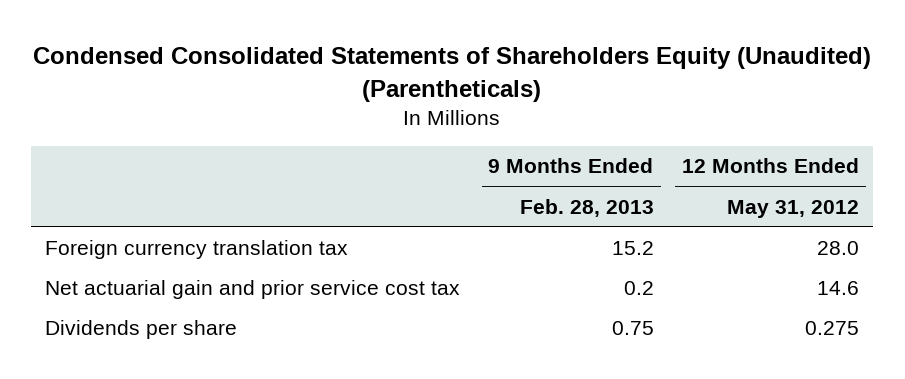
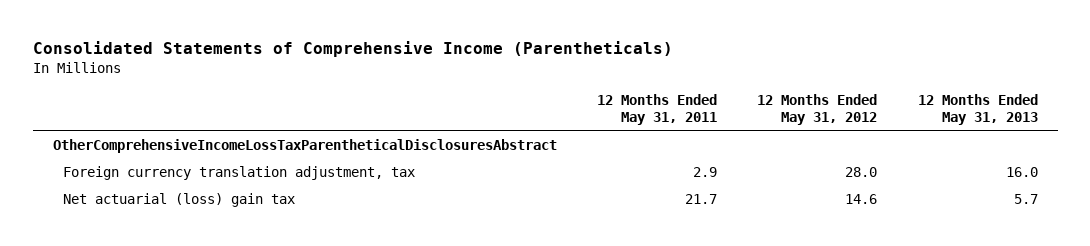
- Condensed Consolidated Statements of Shareholders Equity (Unaudited) (Parentheticals)
+ Consolidated Statements of Comprehensive Income (Parentheticals)
- | 9 Months Ended Feb. 28, 2013 | 12 Months Ended May 31, 2012
+ | 12 Months Ended May 31, 2011 | 12 Months Ended May 31, 2012 | 12 Months Ended May 31, 2013
- Foreign currency translation tax | 15.2 | 28.0
- Net actuarial gain and prior service cost tax | 0.2 | 14.6
- Dividends per share | 0.75 | 0.275
+ OtherComprehensiveIncomeLossTaxParentheticalDisclosuresAbstract
+ Foreign currency translation adjustment, tax | 2.9 | 28.0 | 16.0
+ Net actuarial (loss) gain tax | 21.7 | 14.6 | 5.7

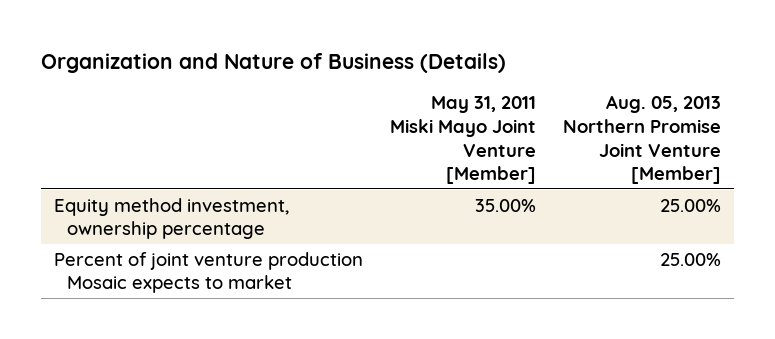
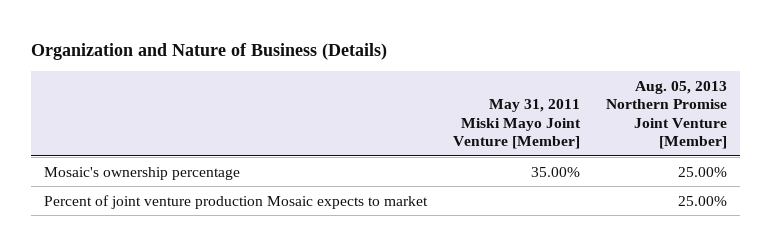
- Equity method investment, ownership percentage | 35.00% | 25.00%
+ Mosaic's ownership percentage | 35.00% | 25.00%

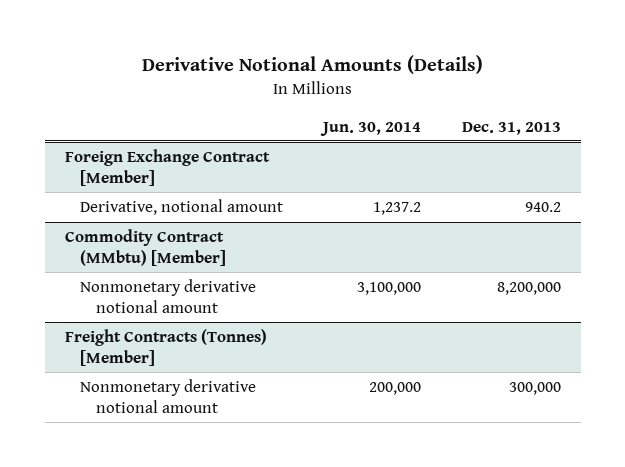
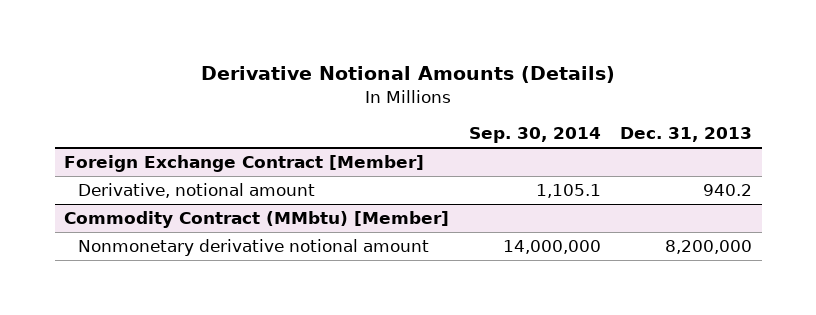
- | Jun. 30, 2014 | Dec. 31, 2013
+ | Sep. 30, 2014 | Dec. 31, 2013
- Freight Contracts (Tonnes) [Member]
- Nonmonetary derivative notional amount | 200,000 | 300,000

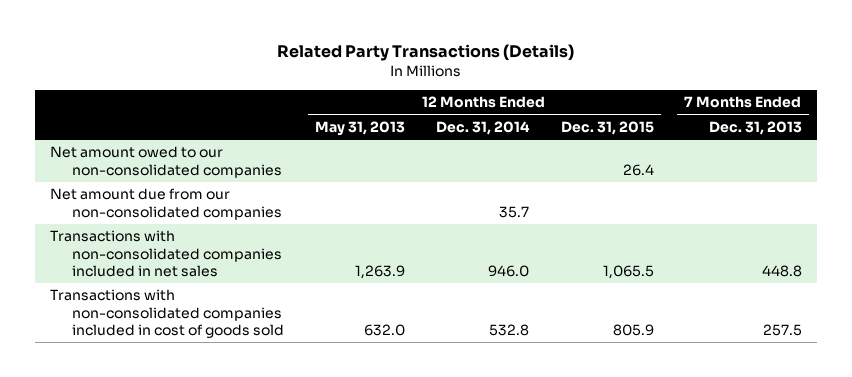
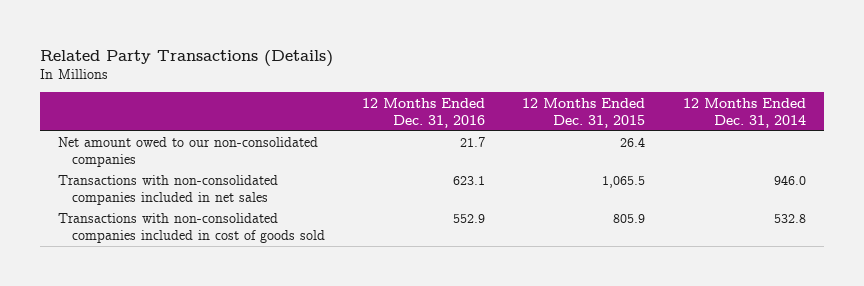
- | 12 Months Ended May 31, 2013 | 12 Months Ended Dec. 31, 2014 | 12 Months Ended Dec. 31, 2015 | 7 Months Ended Dec. 31, 2013
+ | 12 Months Ended Dec. 31, 2016 | 12 Months Ended Dec. 31, 2015 | 12 Months Ended Dec. 31, 2014
- Net amount due from our non-consolidated companies | | 35.7 | |

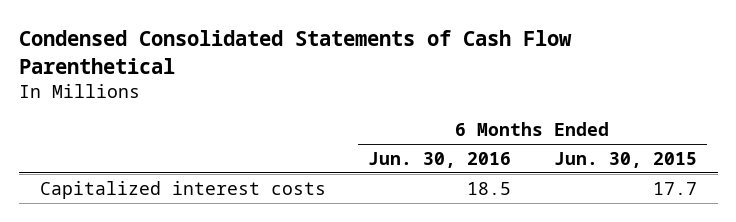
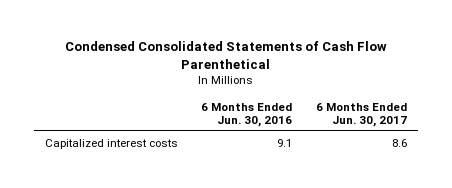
- | 6 Months Ended Jun. 30, 2016 | 6 Months Ended Jun. 30, 2015
+ | 6 Months Ended Jun. 30, 2016 | 6 Months Ended Jun. 30, 2017
- Capitalized interest costs | 18.5 | 17.7
+ Capitalized interest costs | 9.1 | 8.6

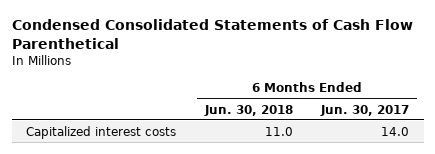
- | 6 Months Ended Jun. 30, 2016 | 6 Months Ended Jun. 30, 2017
+ | 6 Months Ended Jun. 30, 2018 | 6 Months Ended Jun. 30, 2017
- Capitalized interest costs | 9.1 | 8.6
+ Capitalized interest costs | 11.0 | 14.0

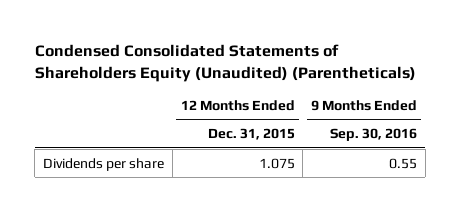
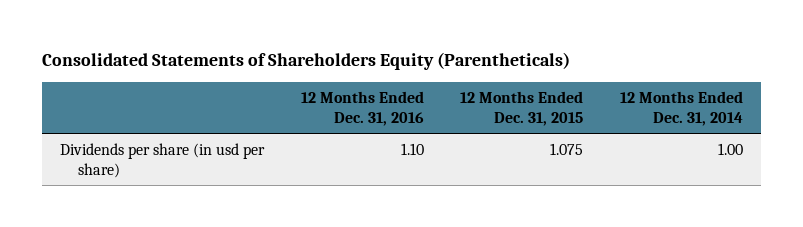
- Condensed Consolidated Statements of Shareholders Equity (Unaudited) (Parentheticals)
+ Consolidated Statements of Shareholders Equity (Parentheticals)
- | 12 Months Ended Dec. 31, 2015 | 9 Months Ended Sep. 30, 2016
+ | 12 Months Ended Dec. 31, 2016 | 12 Months Ended Dec. 31, 2015 | 12 Months Ended Dec. 31, 2014
- Dividends per share | 1.075 | 0.55
+ Dividends per share (in usd per share) | 1.10 | 1.075 | 1.00

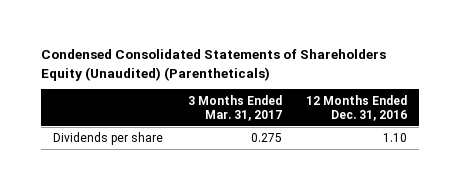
- Consolidated Statements of Shareholders Equity (Parentheticals)
+ Condensed Consolidated Statements of Shareholders Equity (Unaudited) (Parentheticals)
- | 12 Months Ended Dec. 31, 2016 | 12 Months Ended Dec. 31, 2015 | 12 Months Ended Dec. 31, 2014
+ | 3 Months Ended Mar. 31, 2017 | 12 Months Ended Dec. 31, 2016
- Dividends per share (in usd per share) | 1.10 | 1.075 | 1.00
+ Dividends per share | 0.275 | 1.10

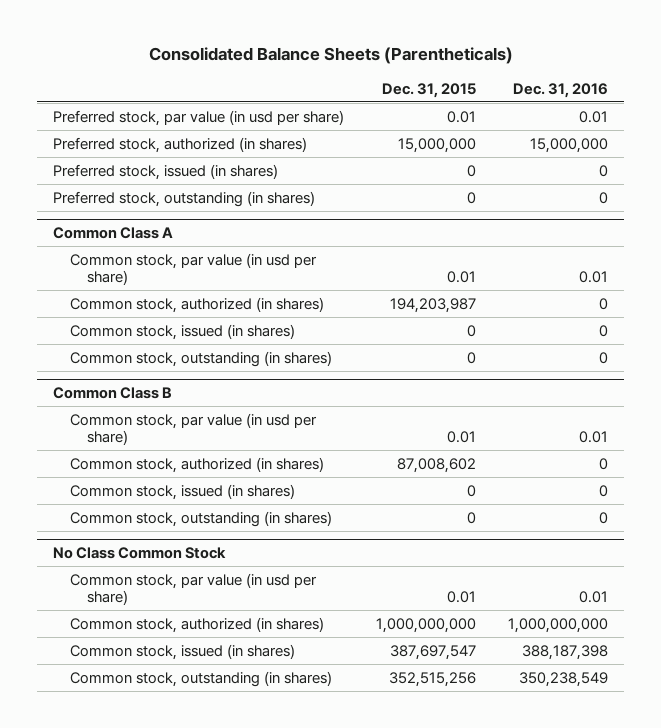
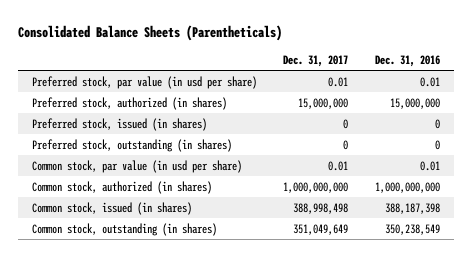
- | Dec. 31, 2015 | Dec. 31, 2016
+ | Dec. 31, 2017 | Dec. 31, 2016
- Common Class A
- Common stock, authorized (in shares) | 194,203,987 | 0
- Common stock, issued (in shares) | 0 | 0
- Common stock, outstanding (in shares) | 0 | 0
- Common Class B
- Common stock, par value (in usd per share) | 0.01 | 0.01
- Common stock, authorized (in shares) | 87,008,602 | 0
- Common stock, issued (in shares) | 0 | 0
- Common stock, outstanding (in shares) | 0 | 0
- No Class Common Stock
- Common stock, par value (in usd per share) | 0.01 | 0.01

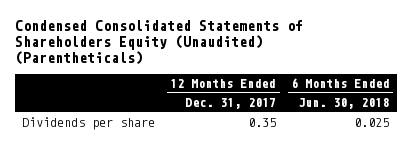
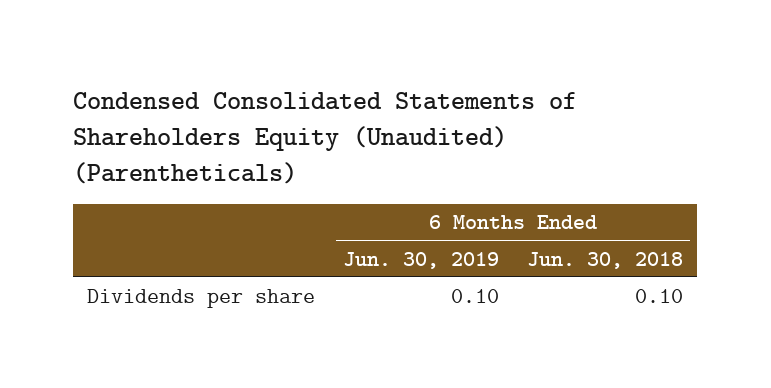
- | 12 Months Ended Dec. 31, 2017 | 6 Months Ended Jun. 30, 2018
+ | 6 Months Ended Jun. 30, 2019 | 6 Months Ended Jun. 30, 2018
- Dividends per share | 0.35 | 0.025
+ Dividends per share | 0.10 | 0.10

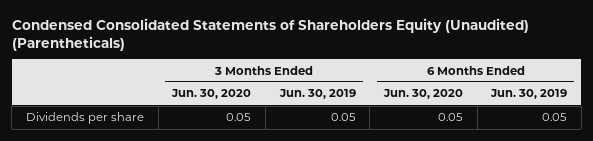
- | 6 Months Ended Jun. 30, 2019 | 6 Months Ended Jun. 30, 2018
+ | 3 Months Ended Jun. 30, 2020 | 3 Months Ended Jun. 30, 2019 | 6 Months Ended Jun. 30, 2020 | 6 Months Ended Jun. 30, 2019
- Dividends per share | 0.10 | 0.10
+ Dividends per share | 0.05 | 0.05 | 0.05 | 0.05

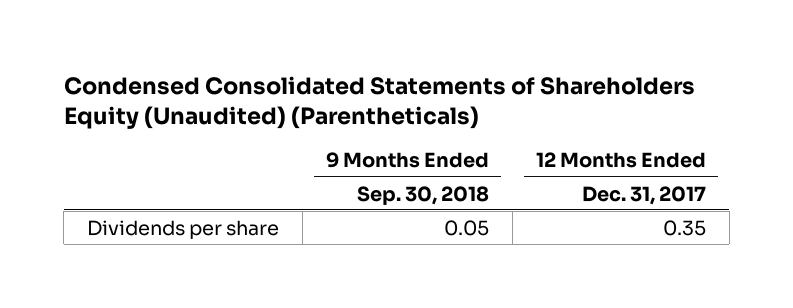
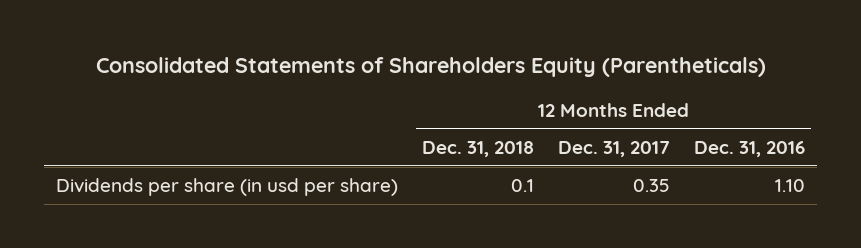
- Condensed Consolidated Statements of Shareholders Equity (Unaudited) (Parentheticals)
+ Consolidated Statements of Shareholders Equity (Parentheticals)
- | 9 Months Ended Sep. 30, 2018 | 12 Months Ended Dec. 31, 2017
+ | 12 Months Ended Dec. 31, 2018 | 12 Months Ended Dec. 31, 2017 | 12 Months Ended Dec. 31, 2016
- Dividends per share | 0.05 | 0.35
+ Dividends per share (in usd per share) | 0.1 | 0.35 | 1.10

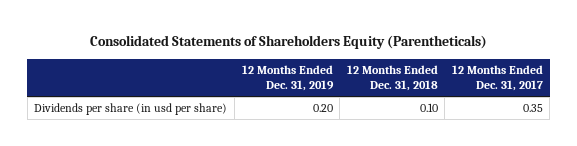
- | 12 Months Ended Dec. 31, 2018 | 12 Months Ended Dec. 31, 2017 | 12 Months Ended Dec. 31, 2016
+ | 12 Months Ended Dec. 31, 2019 | 12 Months Ended Dec. 31, 2018 | 12 Months Ended Dec. 31, 2017
- Dividends per share (in usd per share) | 0.1 | 0.35 | 1.10
+ Dividends per share (in usd per share) | 0.20 | 0.10 | 0.35

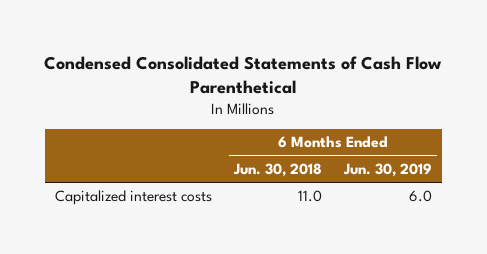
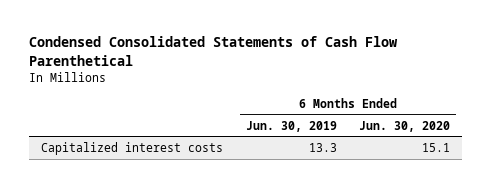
- | 6 Months Ended Jun. 30, 2018 | 6 Months Ended Jun. 30, 2019
+ | 6 Months Ended Jun. 30, 2019 | 6 Months Ended Jun. 30, 2020
- Capitalized interest costs | 11.0 | 6.0
+ Capitalized interest costs | 13.3 | 15.1

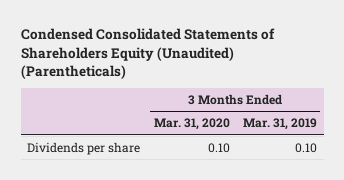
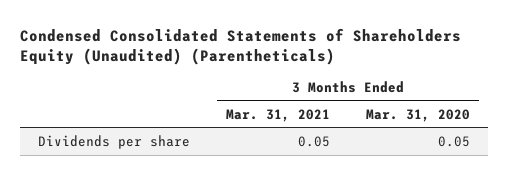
- | 3 Months Ended Mar. 31, 2020 | 3 Months Ended Mar. 31, 2019
+ | 3 Months Ended Mar. 31, 2021 | 3 Months Ended Mar. 31, 2020
- Dividends per share | 0.10 | 0.10
+ Dividends per share | 0.05 | 0.05

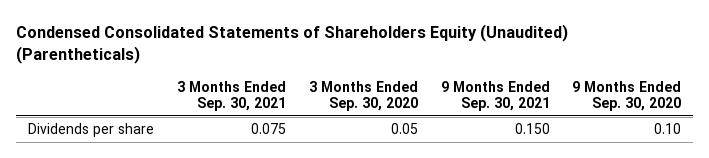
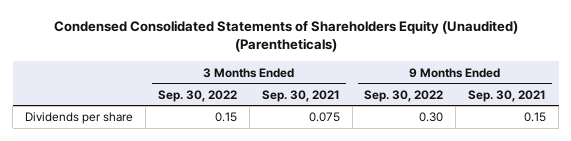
- | 3 Months Ended Sep. 30, 2021 | 3 Months Ended Sep. 30, 2020 | 9 Months Ended Sep. 30, 2021 | 9 Months Ended Sep. 30, 2020
+ | 3 Months Ended Sep. 30, 2022 | 3 Months Ended Sep. 30, 2021 | 9 Months Ended Sep. 30, 2022 | 9 Months Ended Sep. 30, 2021
- Dividends per share | 0.075 | 0.05 | 0.150 | 0.10
+ Dividends per share | 0.15 | 0.075 | 0.30 | 0.15

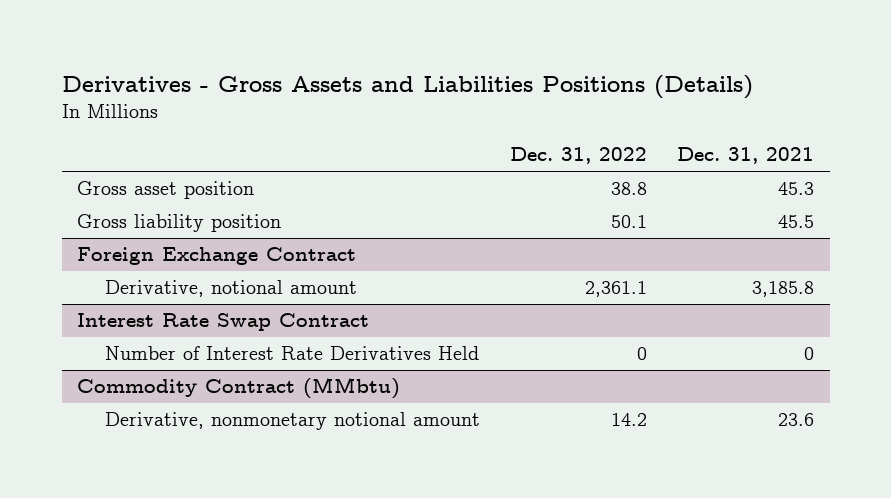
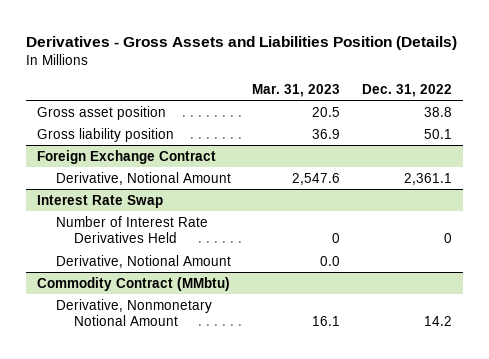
- Derivatives - Gross Assets and Liabilities Positions (Details)
+ Derivatives - Gross Assets and Liabilities Position (Details)
- | Dec. 31, 2022 | Dec. 31, 2021
+ | Mar. 31, 2023 | Dec. 31, 2022
@ Foreign Exchange Contract
- Derivative, notional amount | 2,361.1 | 3,185.8
- Interest Rate Swap Contract
@ Foreign Exchange Contract
+ Derivative, Notional Amount | 2,547.6 | 2,361.1
+ Interest Rate Swap
+ Derivative, Notional Amount | 0.0 |
@ Commodity Contract (MMbtu)
- Derivative, nonmonetary notional amount | 14.2 | 23.6
+ Derivative, Nonmonetary Notional Amount | 16.1 | 14.2

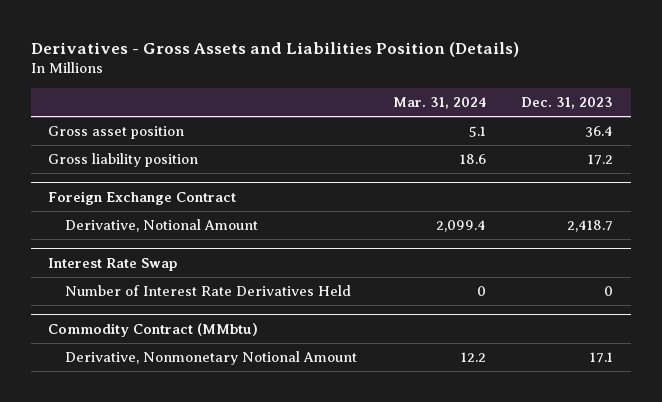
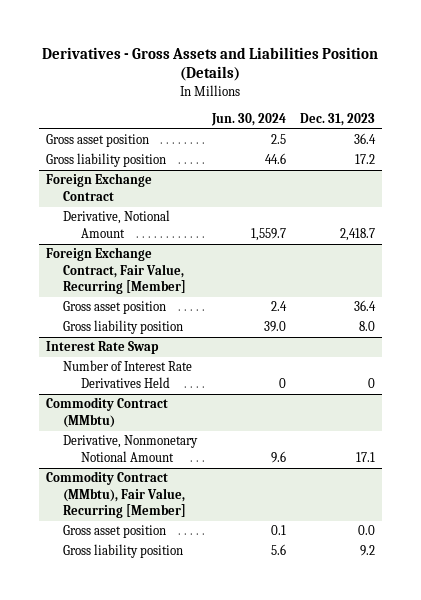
- | Mar. 31, 2024 | Dec. 31, 2023
+ | Jun. 30, 2024 | Dec. 31, 2023
+ Foreign Exchange Contract, Fair Value, Recurring [Member]
+ Gross asset position | 2.4 | 36.4
+ Gross liability position | 39.0 | 8.0
+ Commodity Contract (MMbtu), Fair Value, Recurring [Member]
+ Gross asset position | 0.1 | 0.0
+ Gross liability position | 5.6 | 9.2

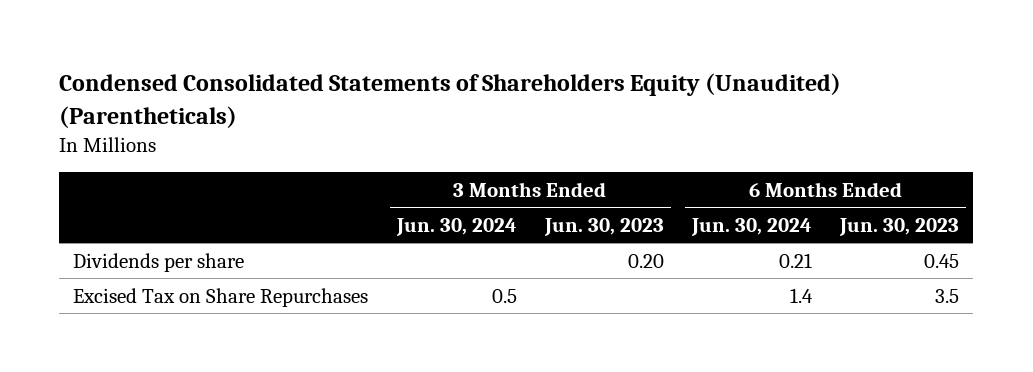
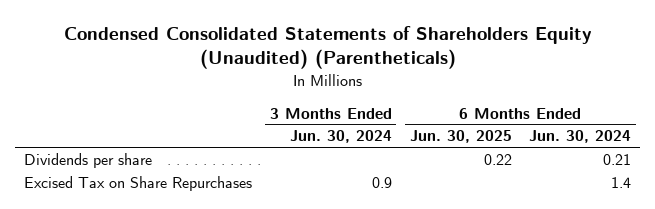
- | 3 Months Ended Jun. 30, 2024 | 3 Months Ended Jun. 30, 2023 | 6 Months Ended Jun. 30, 2024 | 6 Months Ended Jun. 30, 2023
+ | 3 Months Ended Jun. 30, 2024 | 6 Months Ended Jun. 30, 2025 | 6 Months Ended Jun. 30, 2024
- Excised Tax on Share Repurchases | 0.5 | | 1.4 | 3.5
+ Excised Tax on Share Repurchases | 0.9 | | 1.4

